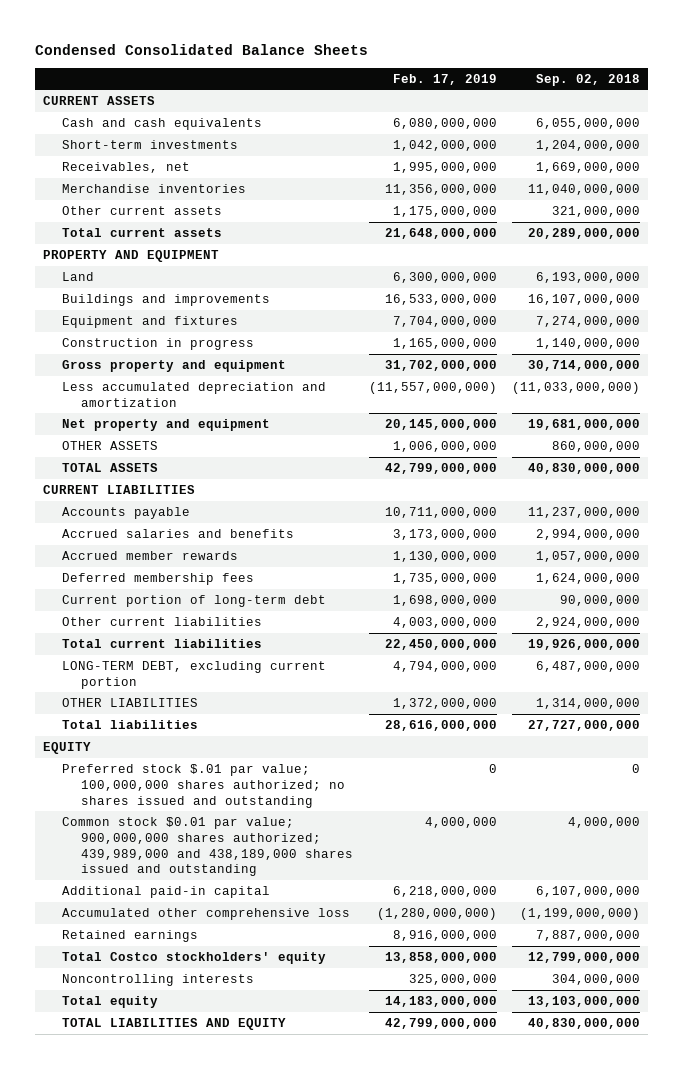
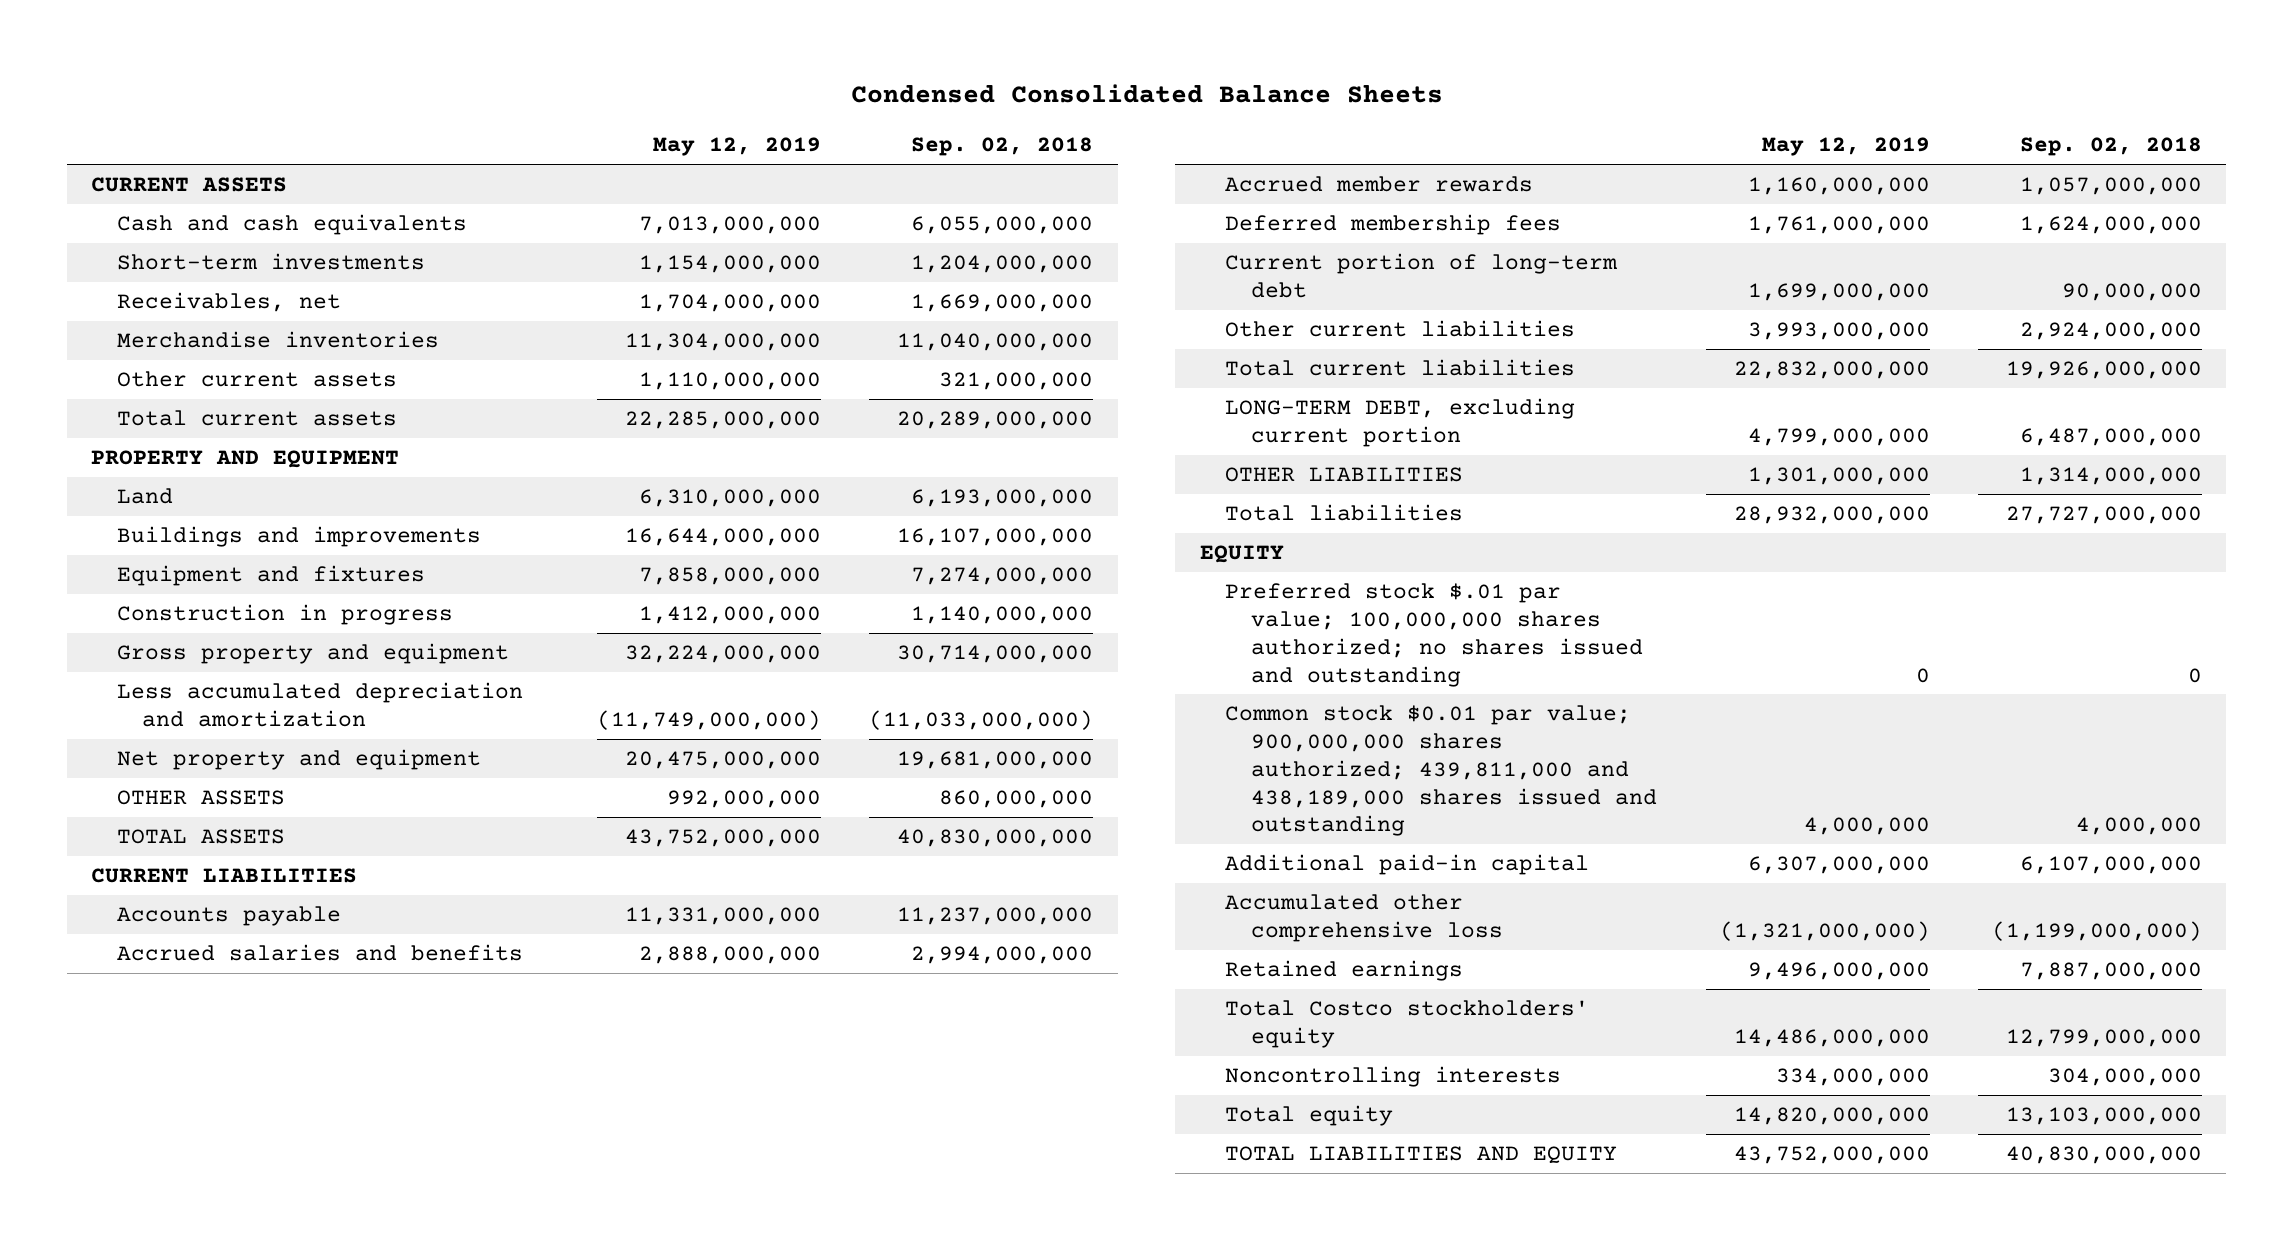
- | Feb. 17, 2019 | Sep. 02, 2018
+ | May 12, 2019 | Sep. 02, 2018
- Common stock $0.01 par value; 900,000,000 shares authorized; 439,989,000 and 438,189,000 shares issued and outstanding | 4,000,000 | 4,000,000
+ Common stock $0.01 par value; 900,000,000 shares authorized; 439,811,000 and 438,189,000 shares issued and outstanding | 4,000,000 | 4,000,000

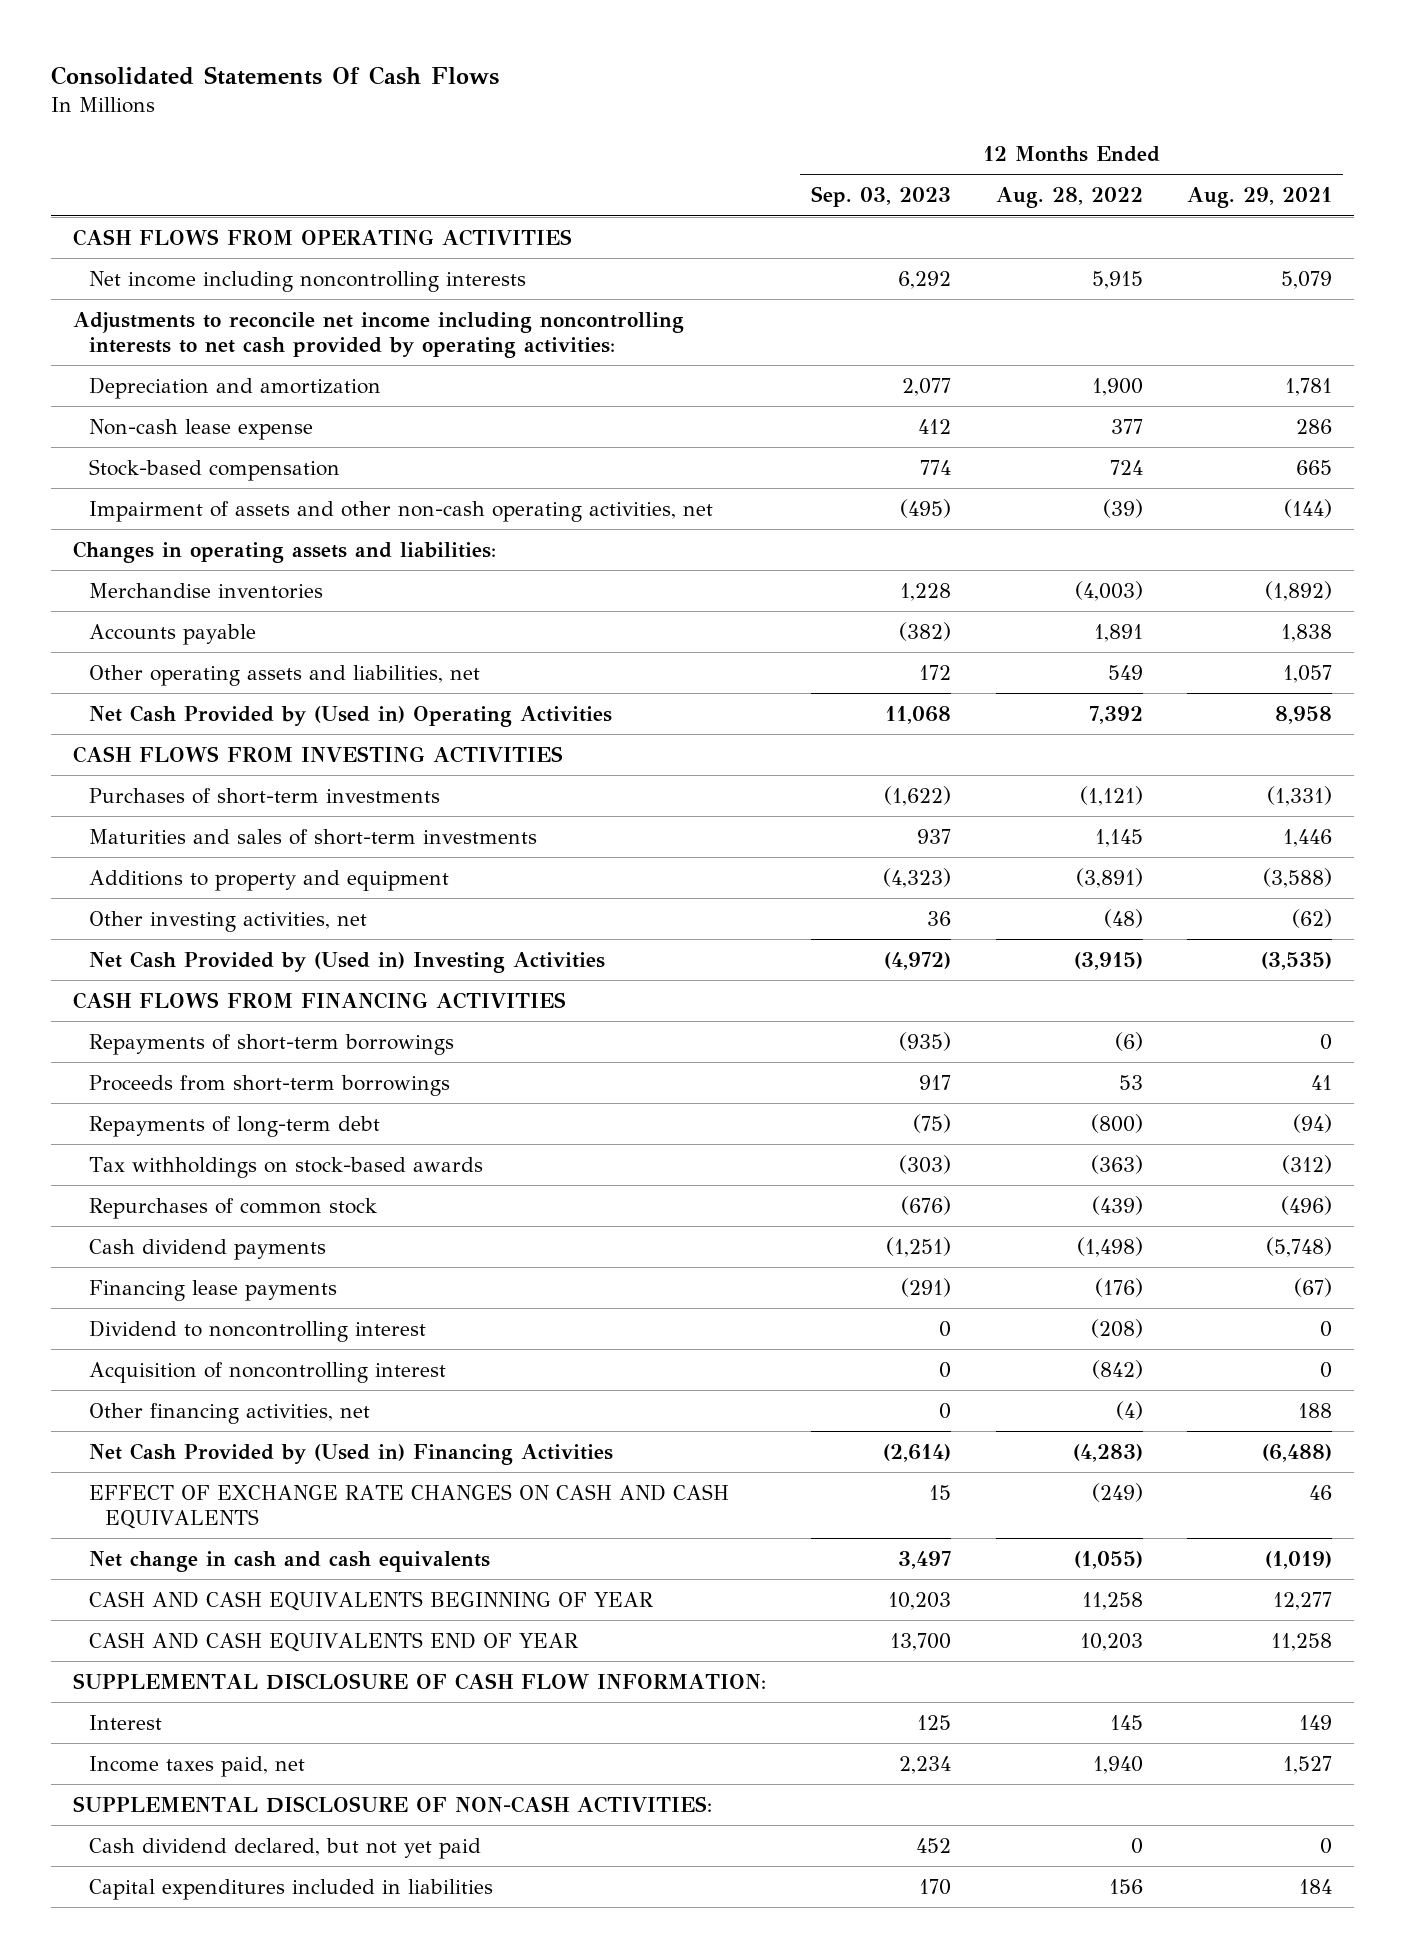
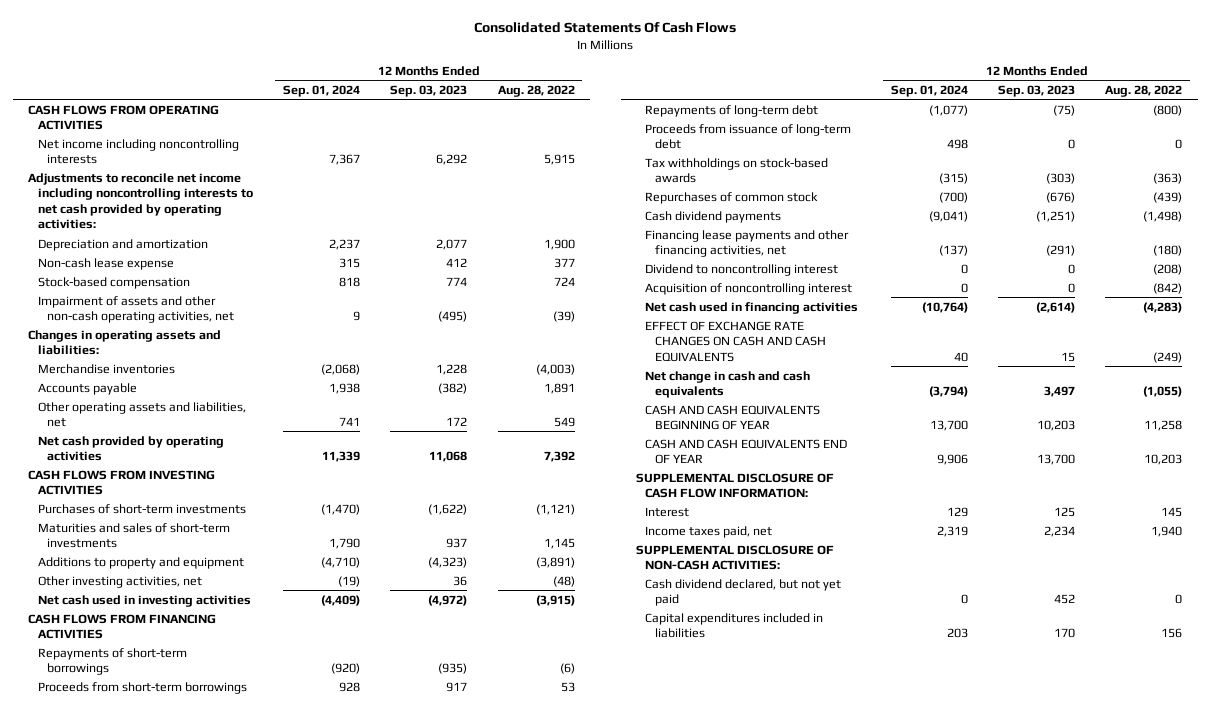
- | 12 Months Ended Sep. 03, 2023 | 12 Months Ended Aug. 28, 2022 | 12 Months Ended Aug. 29, 2021
+ | 12 Months Ended Sep. 01, 2024 | 12 Months Ended Sep. 03, 2023 | 12 Months Ended Aug. 28, 2022
- Net Cash Provided by (Used in) Operating Activities | 11,068 | 7,392 | 8,958
+ Net cash provided by operating activities | 11,339 | 11,068 | 7,392
- Net Cash Provided by (Used in) Investing Activities | (4,972) | (3,915) | (3,535)
+ Net cash used in investing activities | (4,409) | (4,972) | (3,915)
+ Proceeds from issuance of long-term debt | 498 | 0 | 0
- Financing lease payments | (291) | (176) | (67)
+ Financing lease payments and other financing activities, net | (137) | (291) | (180)
- Other financing activities, net | 0 | (4) | 188
- Net Cash Provided by (Used in) Financing Activities | (2,614) | (4,283) | (6,488)
+ Net cash used in financing activities | (10,764) | (2,614) | (4,283)

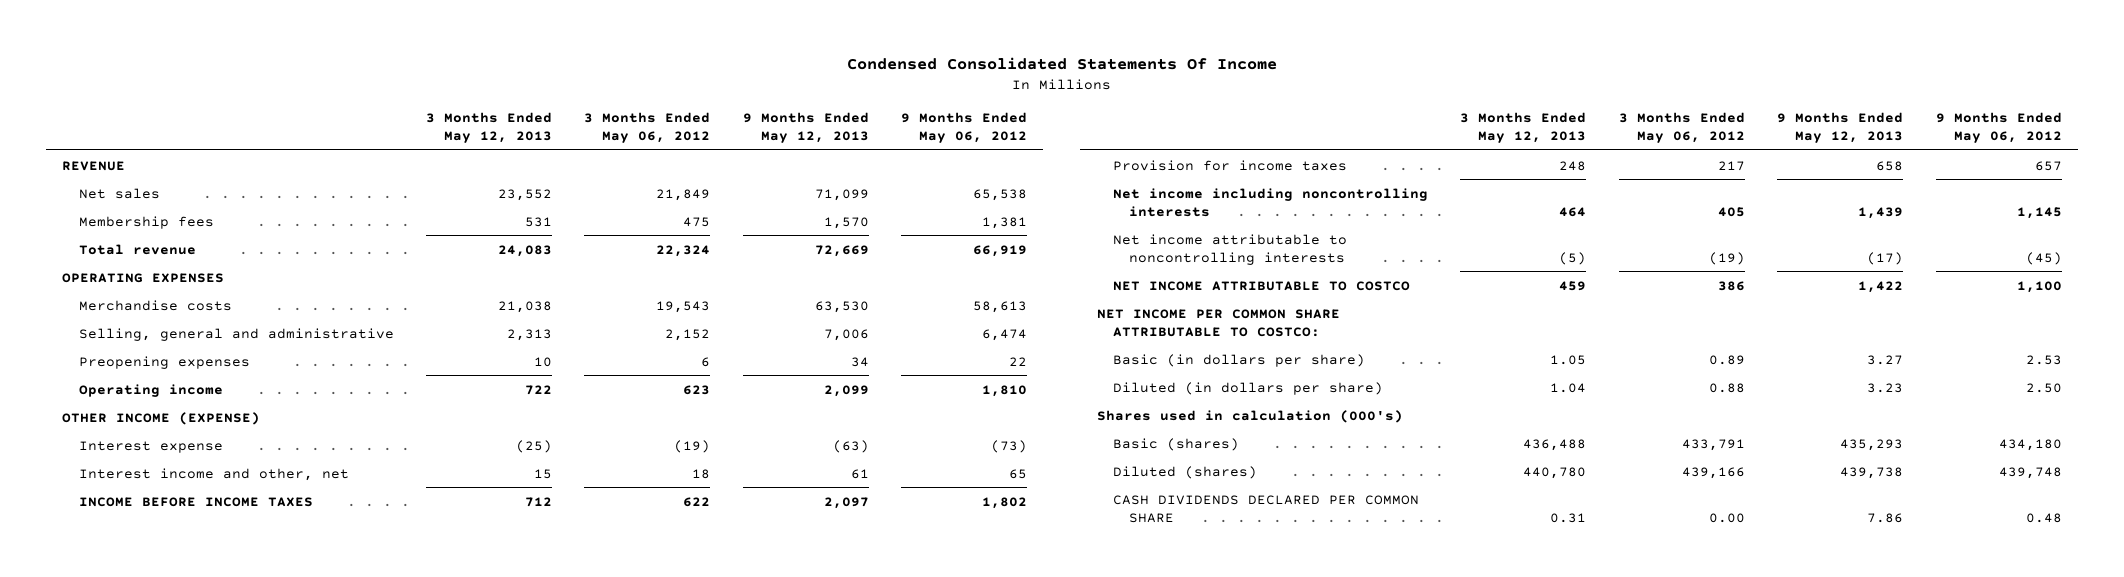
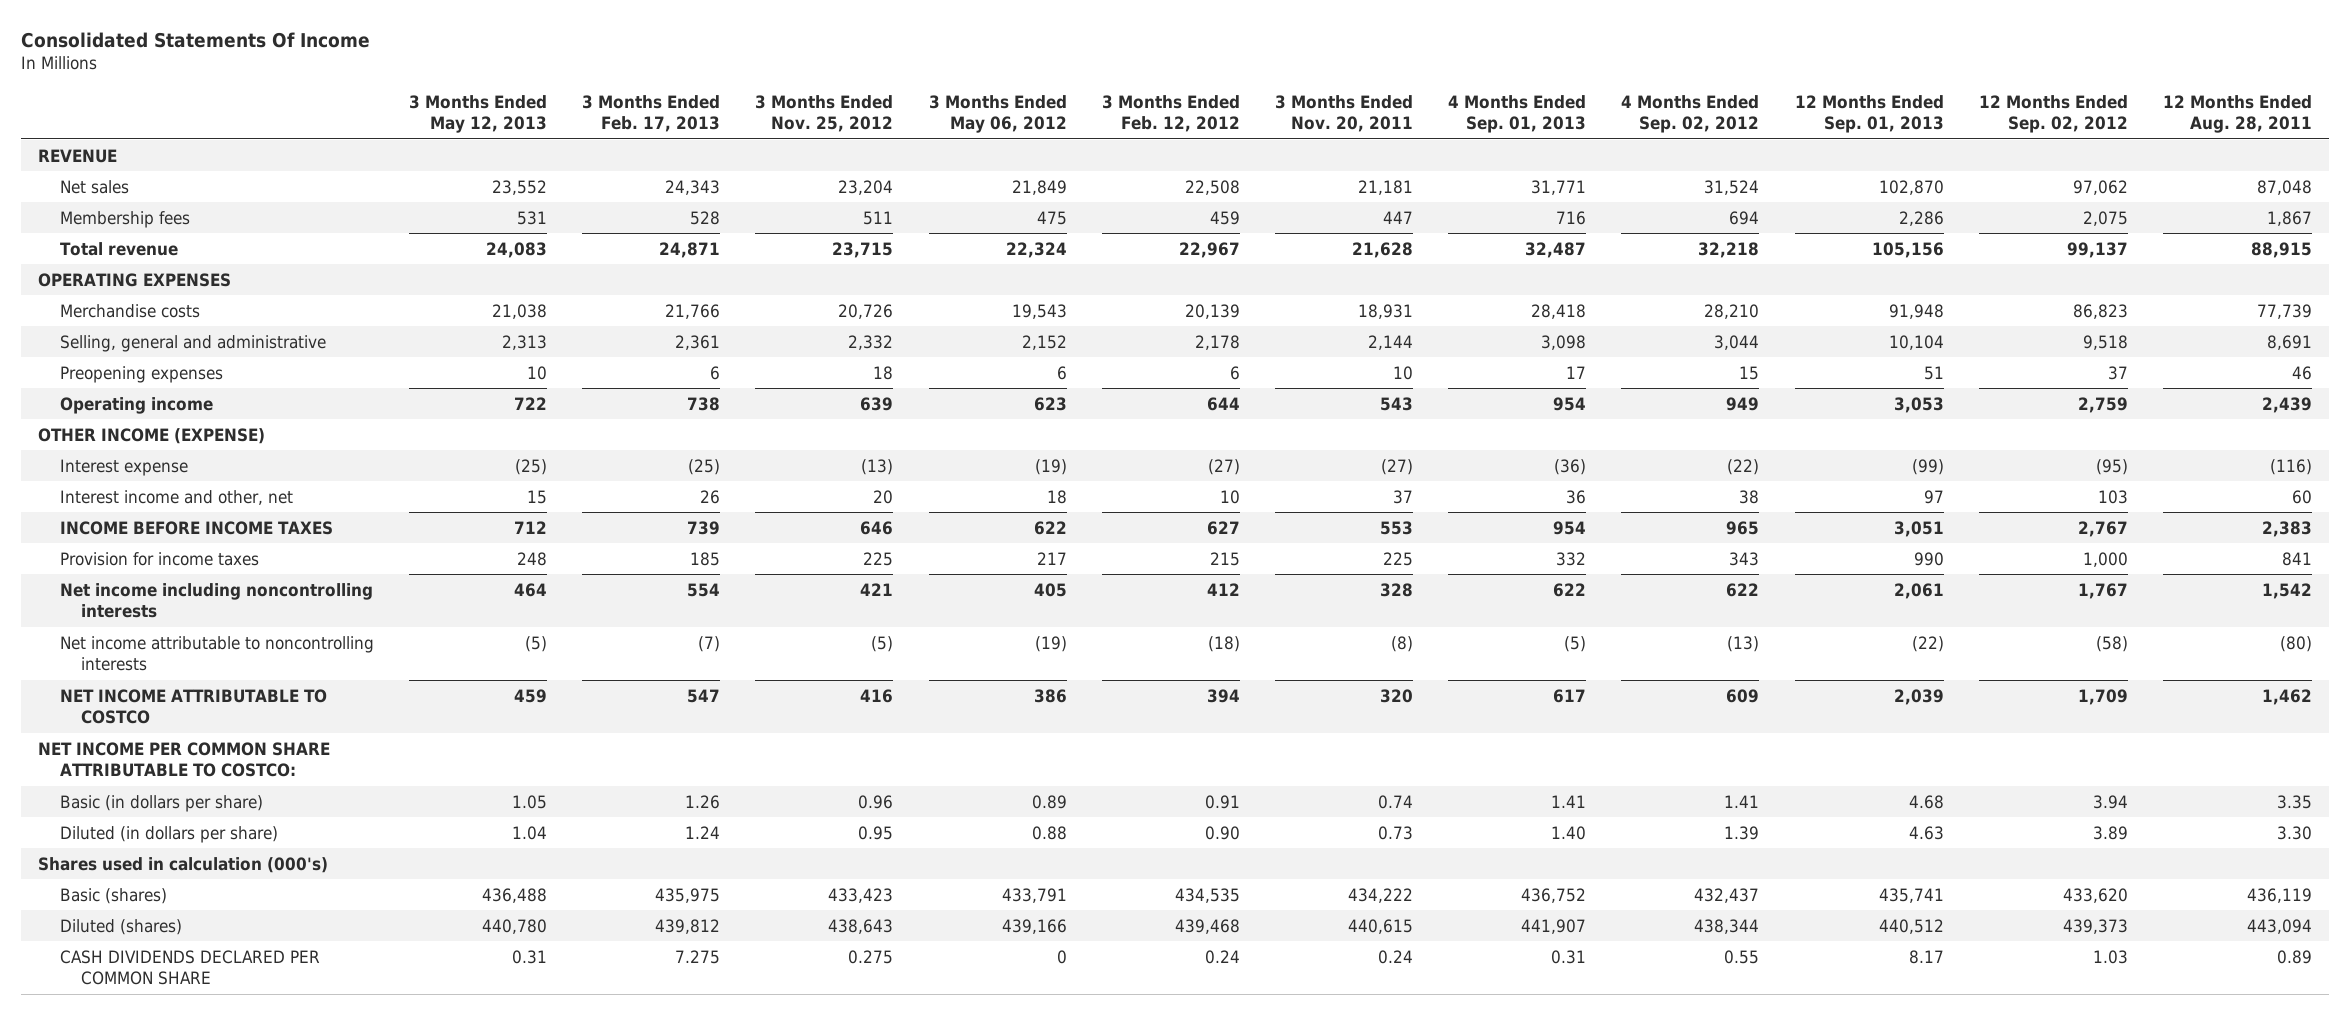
- Condensed Consolidated Statements Of Income
+ Consolidated Statements Of Income
- | 3 Months Ended May 12, 2013 | 3 Months Ended May 06, 2012 | 9 Months Ended May 12, 2013 | 9 Months Ended May 06, 2012
+ | 3 Months Ended May 12, 2013 | 3 Months Ended Feb. 17, 2013 | 3 Months Ended Nov. 25, 2012 | 3 Months Ended May 06, 2012 | 3 Months Ended Feb. 12, 2012 | 3 Months Ended Nov. 20, 2011 | 4 Months Ended Sep. 01, 2013 | 4 Months Ended Sep. 02, 2012 | 12 Months Ended Sep. 01, 2013 | 12 Months Ended Sep. 02, 2012 | 12 Months Ended Aug. 28, 2011
- CASH DIVIDENDS DECLARED PER COMMON SHARE | 0.31 | 0.00 | 7.86 | 0.48
+ CASH DIVIDENDS DECLARED PER COMMON SHARE | 0.31 | 7.275 | 0.275 | 0 | 0.24 | 0.24 | 0.31 | 0.55 | 8.17 | 1.03 | 0.89

